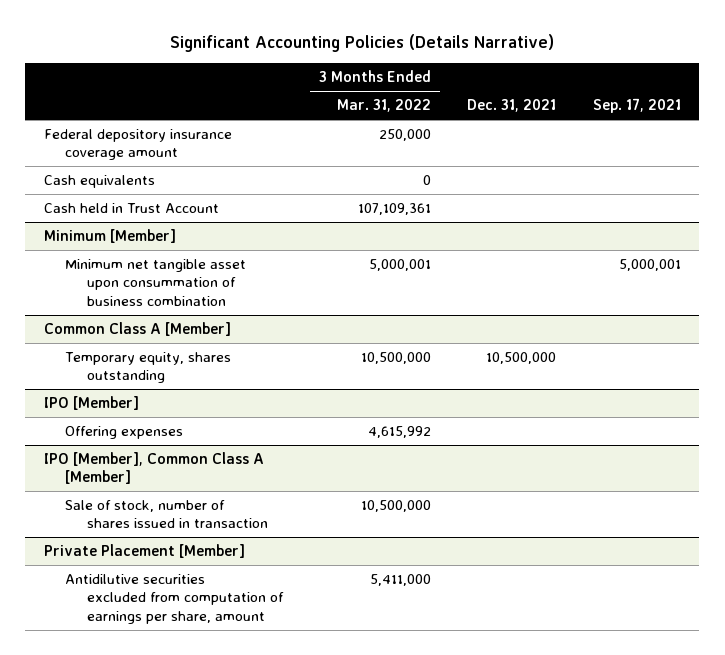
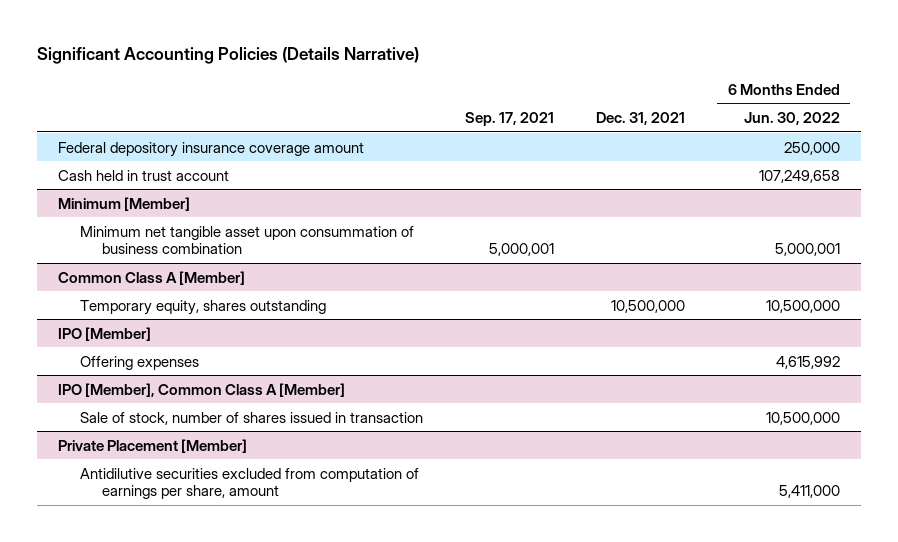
- | 3 Months Ended Mar. 31, 2022 | Dec. 31, 2021 | Sep. 17, 2021
+ | Sep. 17, 2021 | Dec. 31, 2021 | 6 Months Ended Jun. 30, 2022
- Cash equivalents | 0 | |
- Cash held in Trust Account | 107,109,361 | |
+ Cash held in trust account | | | 107,249,658

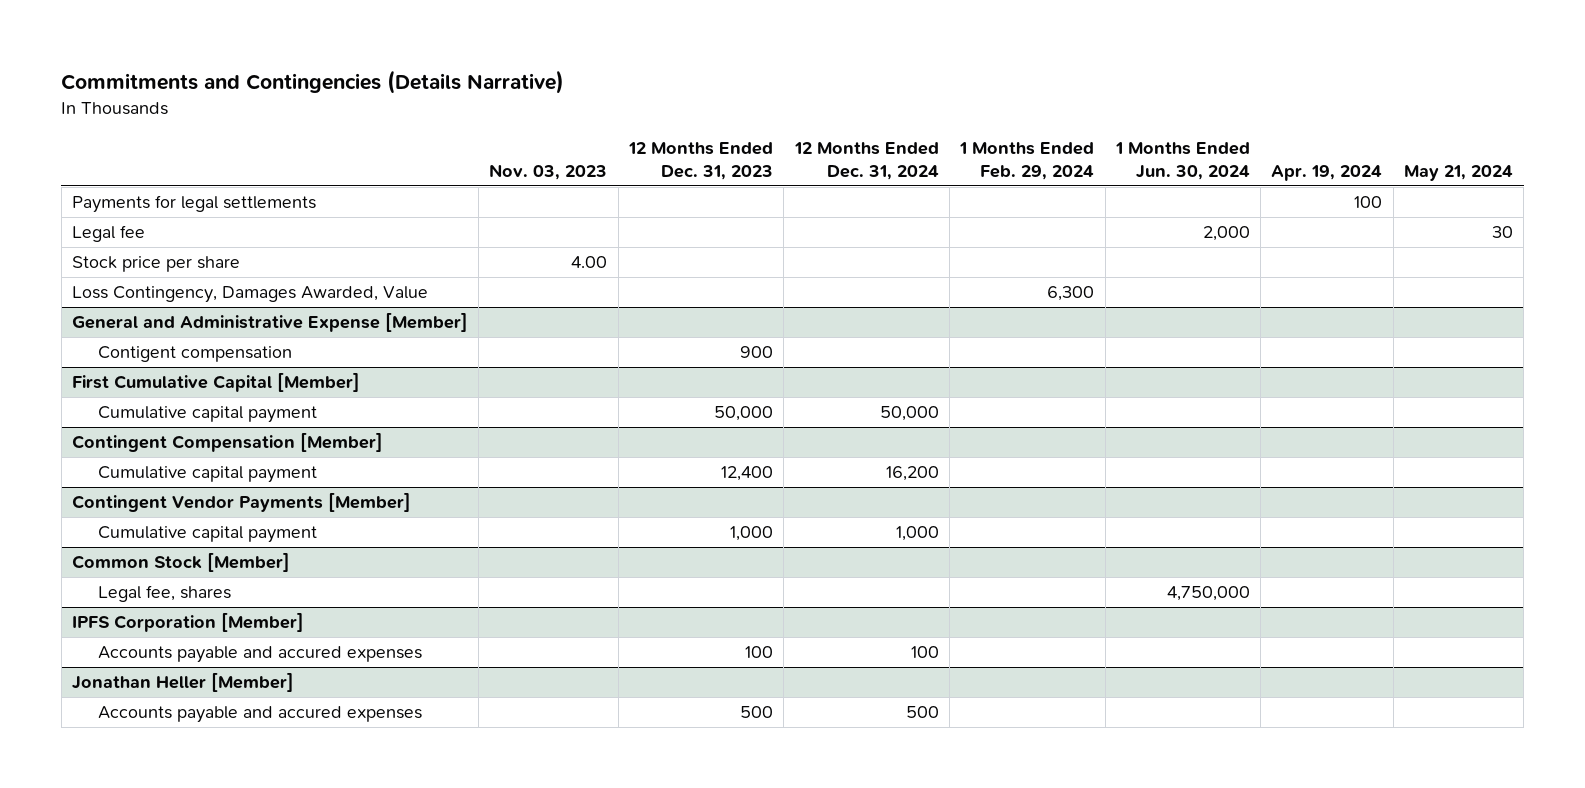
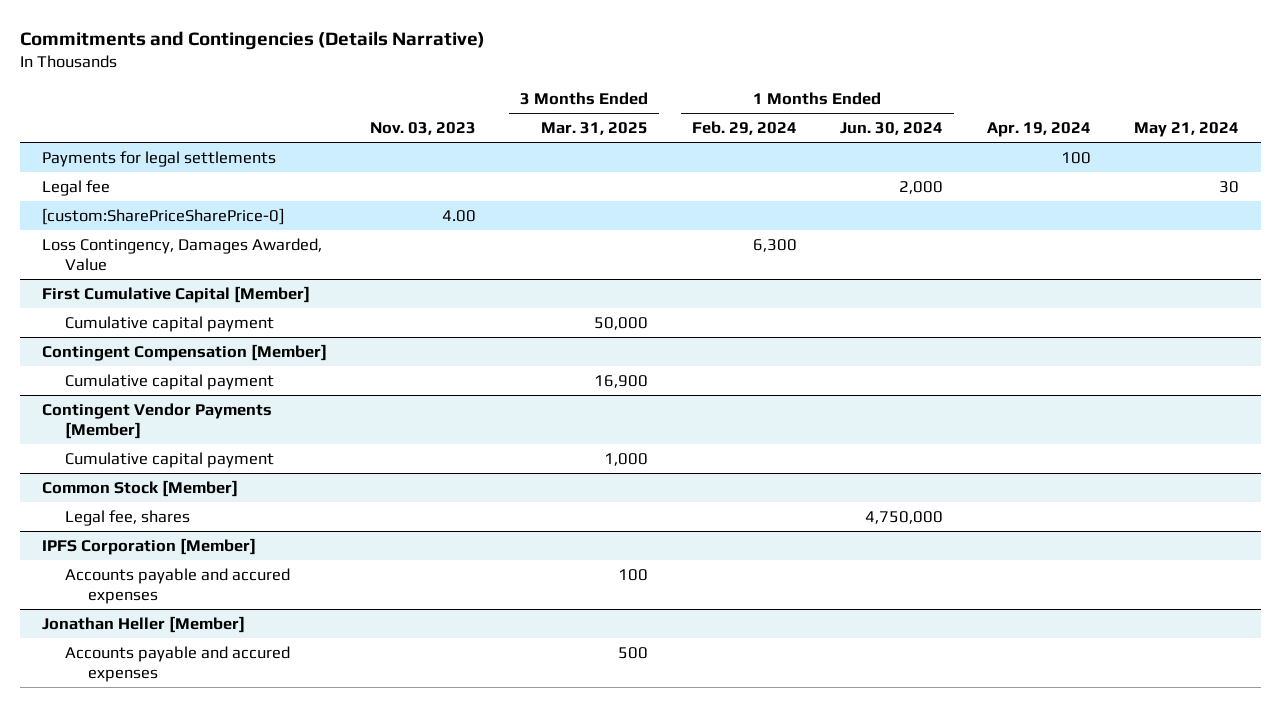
- | Nov. 03, 2023 | 12 Months Ended Dec. 31, 2023 | 12 Months Ended Dec. 31, 2024 | 1 Months Ended Feb. 29, 2024 | 1 Months Ended Jun. 30, 2024 | Apr. 19, 2024 | May 21, 2024
+ | Nov. 03, 2023 | 3 Months Ended Mar. 31, 2025 | 1 Months Ended Feb. 29, 2024 | 1 Months Ended Jun. 30, 2024 | Apr. 19, 2024 | May 21, 2024
- Stock price per share | 4.00 | | | | | |
+ [custom:SharePriceSharePrice-0] | 4.00 | | | | |
- General and Administrative Expense [Member]
- Contigent compensation | | 900 | | | | |

